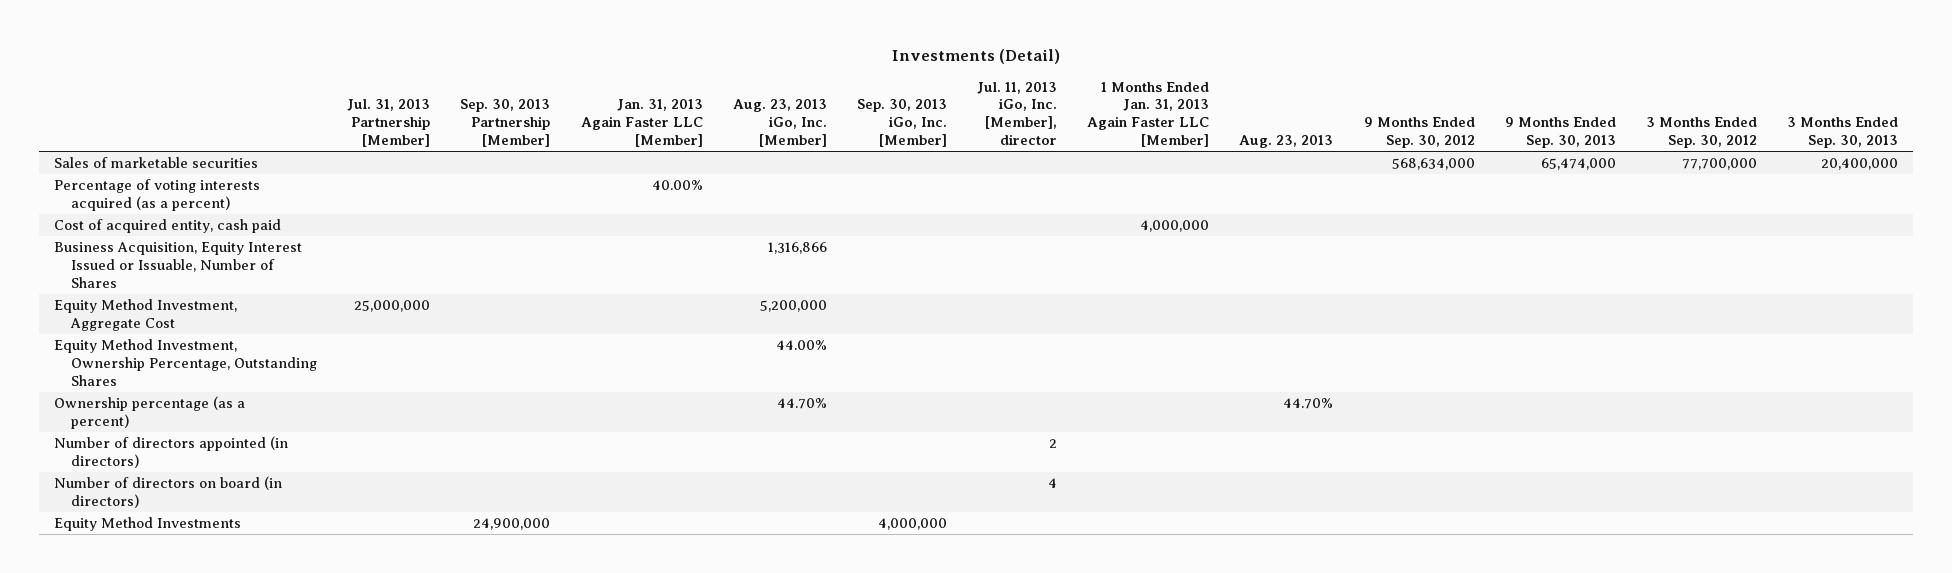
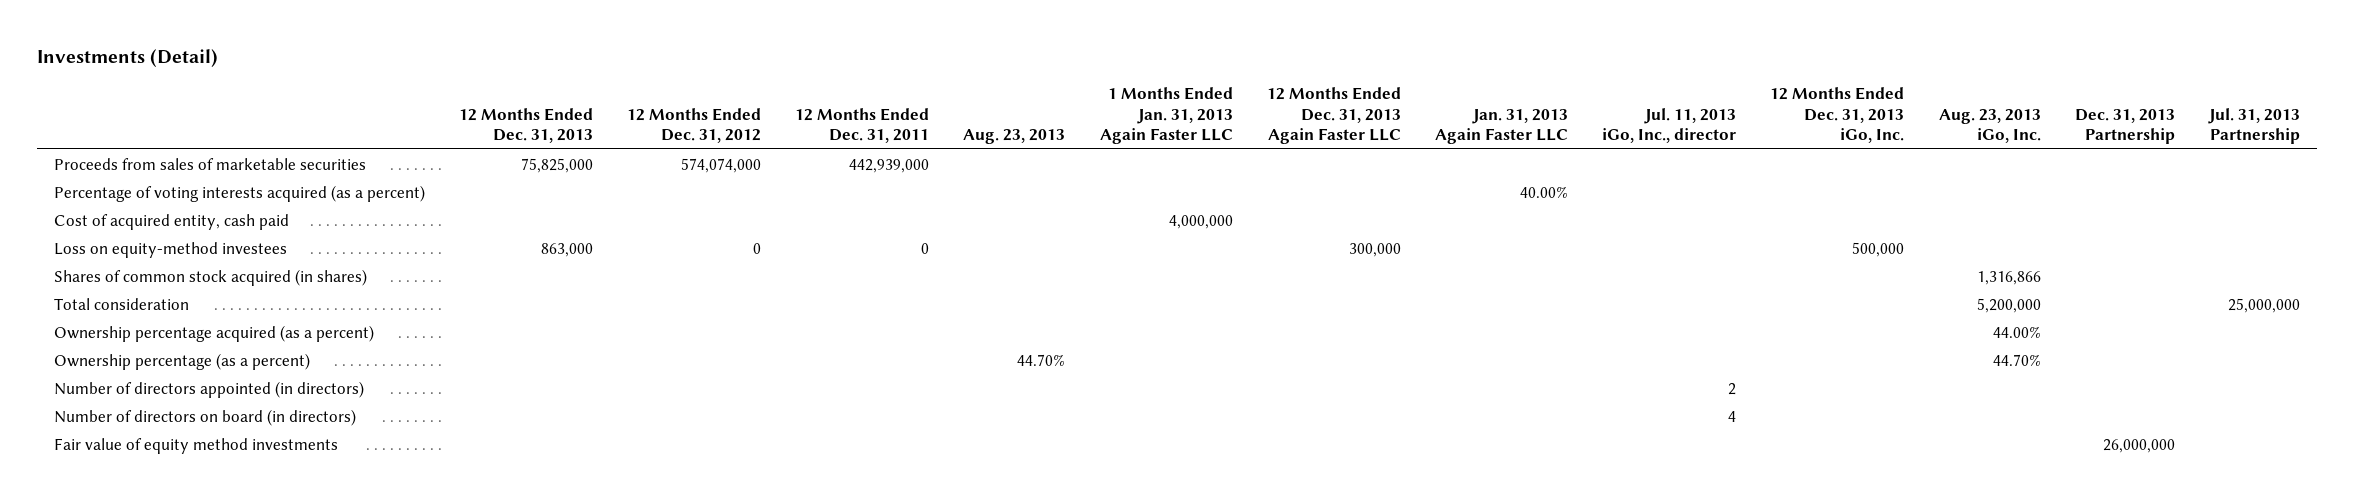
- | Jul. 31, 2013 Partnership [Member] | Sep. 30, 2013 Partnership [Member] | Jan. 31, 2013 Again Faster LLC [Member] | Aug. 23, 2013 iGo, Inc. [Member] | Sep. 30, 2013 iGo, Inc. [Member] | Jul. 11, 2013 iGo, Inc. [Member], director | 1 Months Ended Jan. 31, 2013 Again Faster LLC [Member] | Aug. 23, 2013 | 9 Months Ended Sep. 30, 2012 | 9 Months Ended Sep. 30, 2013 | 3 Months Ended Sep. 30, 2012 | 3 Months Ended Sep. 30, 2013
+ | 12 Months Ended Dec. 31, 2013 | 12 Months Ended Dec. 31, 2012 | 12 Months Ended Dec. 31, 2011 | Aug. 23, 2013 | 1 Months Ended Jan. 31, 2013 Again Faster LLC | 12 Months Ended Dec. 31, 2013 Again Faster LLC | Jan. 31, 2013 Again Faster LLC | Jul. 11, 2013 iGo, Inc., director | 12 Months Ended Dec. 31, 2013 iGo, Inc. | Aug. 23, 2013 iGo, Inc. | Dec. 31, 2013 Partnership | Jul. 31, 2013 Partnership
- Sales of marketable securities | | | | | | | | | 568,634,000 | 65,474,000 | 77,700,000 | 20,400,000
+ Proceeds from sales of marketable securities | 75,825,000 | 574,074,000 | 442,939,000 | | | | | | | | |
- Business Acquisition, Equity Interest Issued or Issuable, Number of Shares | | | | 1,316,866 | | | | | | | |
- Equity Method Investment, Aggregate Cost | 25,000,000 | | | 5,200,000 | | | | | | | |
- Equity Method Investment, Ownership Percentage, Outstanding Shares | | | | 44.00% | | | | | | | |
+ Loss on equity-method investees | 863,000 | 0 | 0 | | | 300,000 | | | 500,000 | | |
+ Shares of common stock acquired (in shares) | | | | | | | | | | 1,316,866 | |
+ Total consideration | | | | | | | | | | 5,200,000 | | 25,000,000
+ Ownership percentage acquired (as a percent) | | | | | | | | | | 44.00% | |
- Equity Method Investments | | 24,900,000 | | | 4,000,000 | | | | | | |
+ Fair value of equity method investments | | | | | | | | | | | 26,000,000 |

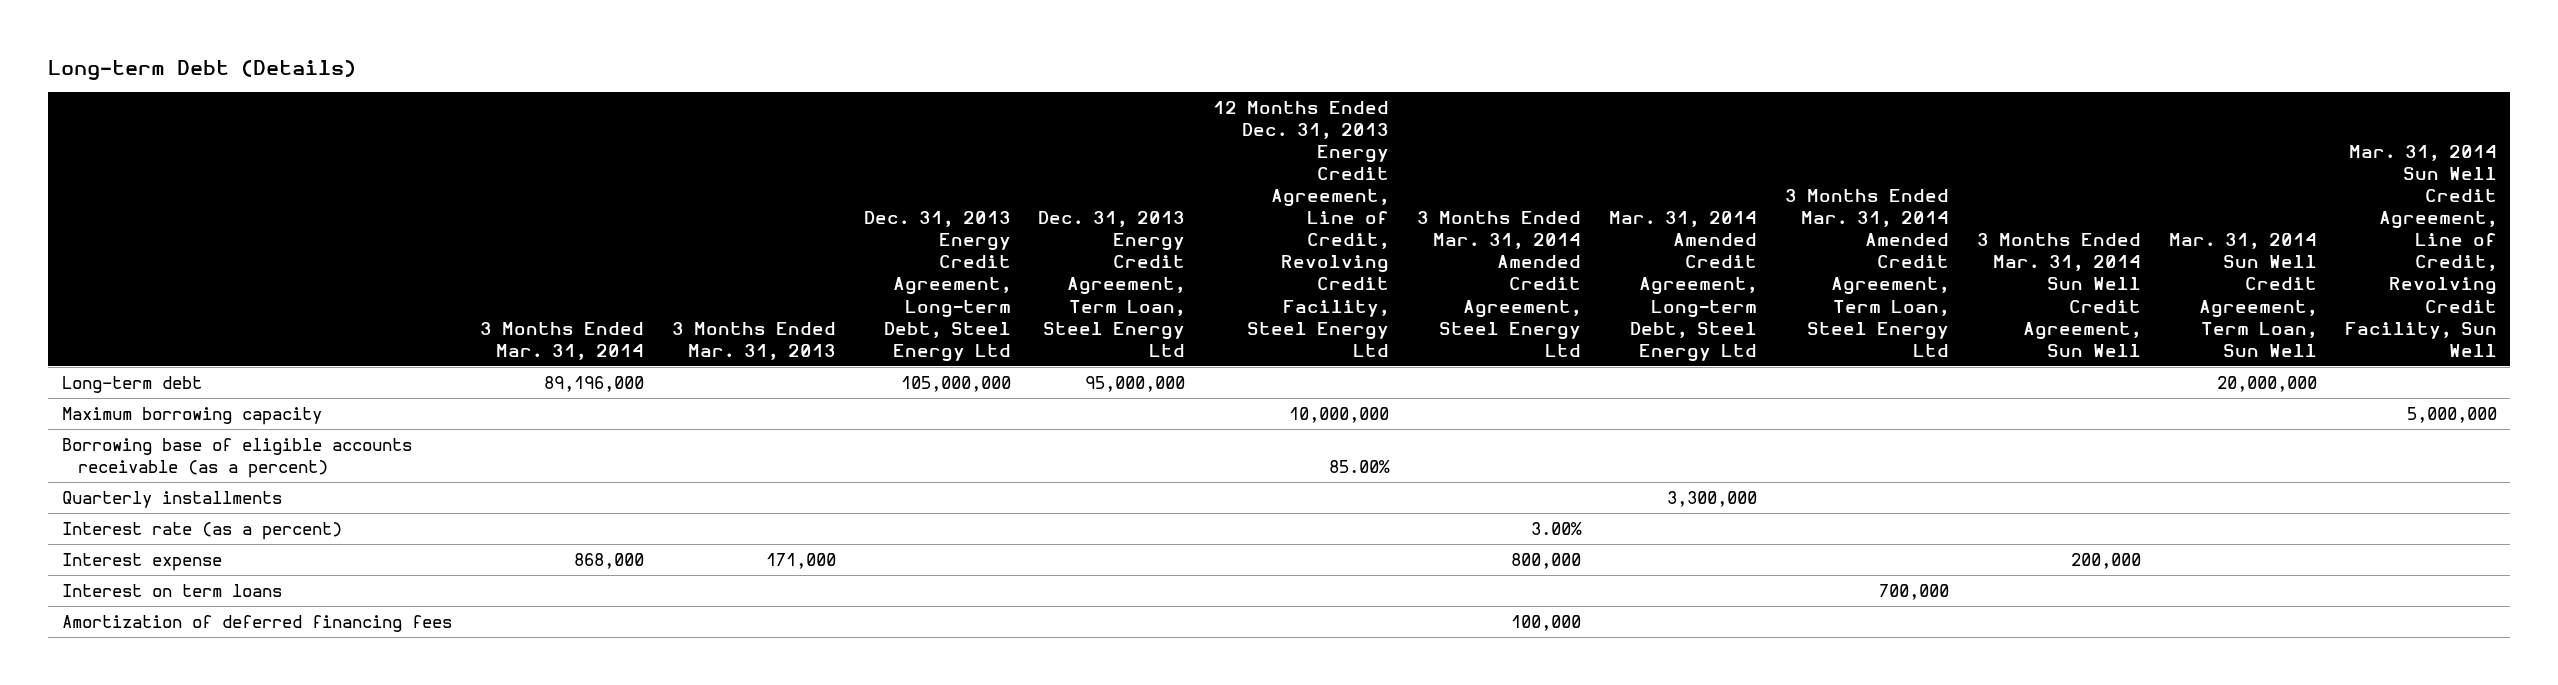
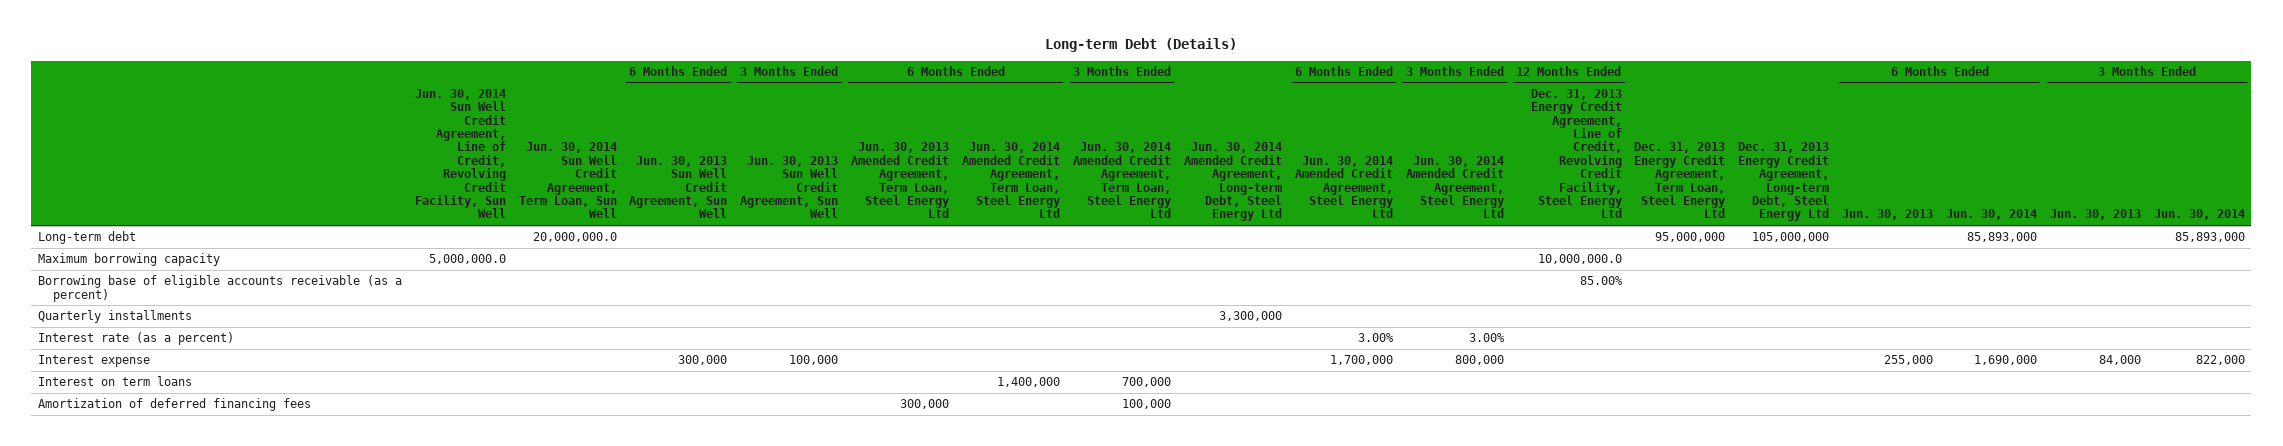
- | 3 Months Ended Mar. 31, 2014 | 3 Months Ended Mar. 31, 2013 | Dec. 31, 2013 Energy Credit Agreement, Long-term Debt, Steel Energy Ltd | Dec. 31, 2013 Energy Credit Agreement, Term Loan, Steel Energy Ltd | 12 Months Ended Dec. 31, 2013 Energy Credit Agreement, Line of Credit, Revolving Credit Facility, Steel Energy Ltd | 3 Months Ended Mar. 31, 2014 Amended Credit Agreement, Steel Energy Ltd | Mar. 31, 2014 Amended Credit Agreement, Long-term Debt, Steel Energy Ltd | 3 Months Ended Mar. 31, 2014 Amended Credit Agreement, Term Loan, Steel Energy Ltd | 3 Months Ended Mar. 31, 2014 Sun Well Credit Agreement, Sun Well | Mar. 31, 2014 Sun Well Credit Agreement, Term Loan, Sun Well | Mar. 31, 2014 Sun Well Credit Agreement, Line of Credit, Revolving Credit Facility, Sun Well
+ | Jun. 30, 2014 Sun Well Credit Agreement, Line of Credit, Revolving Credit Facility, Sun Well | Jun. 30, 2014 Sun Well Credit Agreement, Term Loan, Sun Well | 6 Months Ended Jun. 30, 2013 Sun Well Credit Agreement, Sun Well | 3 Months Ended Jun. 30, 2013 Sun Well Credit Agreement, Sun Well | 6 Months Ended Jun. 30, 2013 Amended Credit Agreement, Term Loan, Steel Energy Ltd | 6 Months Ended Jun. 30, 2014 Amended Credit Agreement, Term Loan, Steel Energy Ltd | 3 Months Ended Jun. 30, 2014 Amended Credit Agreement, Term Loan, Steel Energy Ltd | Jun. 30, 2014 Amended Credit Agreement, Long-term Debt, Steel Energy Ltd | 6 Months Ended Jun. 30, 2014 Amended Credit Agreement, Steel Energy Ltd | 3 Months Ended Jun. 30, 2014 Amended Credit Agreement, Steel Energy Ltd | 12 Months Ended Dec. 31, 2013 Energy Credit Agreement, Line of Credit, Revolving Credit Facility, Steel Energy Ltd | Dec. 31, 2013 Energy Credit Agreement, Term Loan, Steel Energy Ltd | Dec. 31, 2013 Energy Credit Agreement, Long-term Debt, Steel Energy Ltd | 6 Months Ended Jun. 30, 2013 | 6 Months Ended Jun. 30, 2014 | 3 Months Ended Jun. 30, 2013 | 3 Months Ended Jun. 30, 2014
- Maximum borrowing capacity | | | | | 10,000,000 | | | | | | 5,000,000
+ Maximum borrowing capacity | 5,000,000.0 | | | | | | | | | | 10,000,000.0 | | | | | |

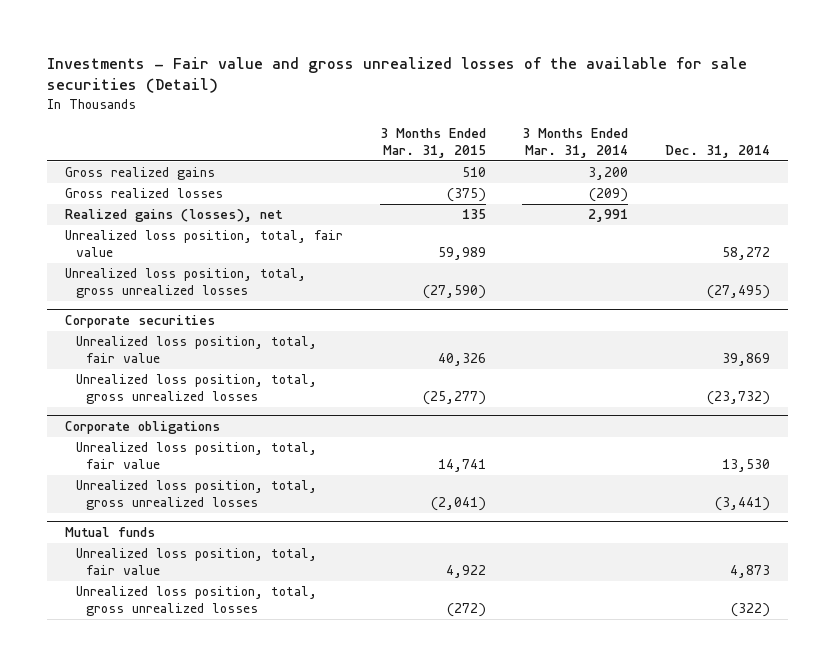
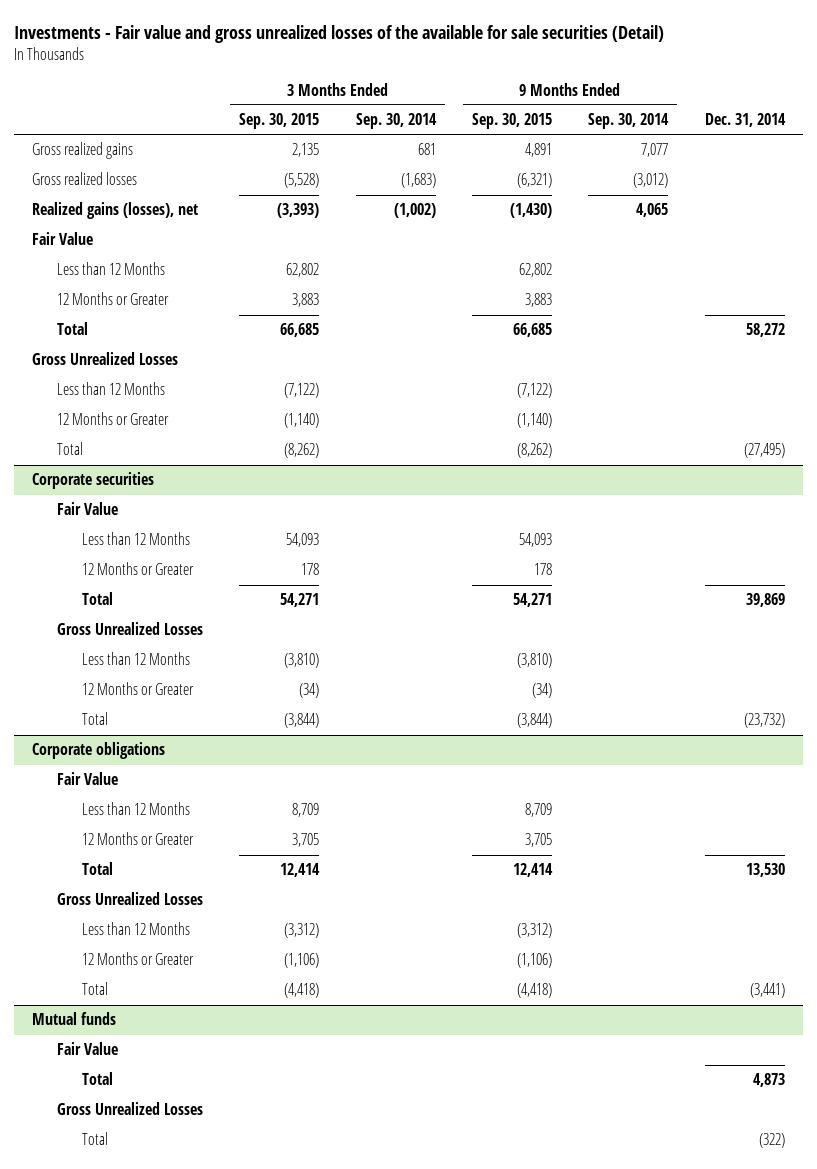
- | 3 Months Ended Mar. 31, 2015 | 3 Months Ended Mar. 31, 2014 | Dec. 31, 2014
+ | 3 Months Ended Sep. 30, 2015 | 3 Months Ended Sep. 30, 2014 | 9 Months Ended Sep. 30, 2015 | 9 Months Ended Sep. 30, 2014 | Dec. 31, 2014
- Unrealized loss position, total, fair value | 59,989 | | 58,272
- Unrealized loss position, total, gross unrealized losses | (27,590) | | (27,495)
+ Fair Value
+ Less than 12 Months | 62,802 | | 62,802 | |
+ 12 Months or Greater | 3,883 | | 3,883 | |
+ Total | 66,685 | | 66,685 | | 58,272
+ Gross Unrealized Losses
+ Less than 12 Months | (7,122) | | (7,122) | |
+ 12 Months or Greater | (1,140) | | (1,140) | |
+ Total | (8,262) | | (8,262) | | (27,495)
@ Corporate securities
- Unrealized loss position, total, fair value | 40,326 | | 39,869
- Unrealized loss position, total, gross unrealized losses | (25,277) | | (23,732)
+ Fair Value
+ Less than 12 Months | 54,093 | | 54,093 | |
+ 12 Months or Greater | 178 | | 178 | |
+ Total | 54,271 | | 54,271 | | 39,869
+ Gross Unrealized Losses
+ Less than 12 Months | (3,810) | | (3,810) | |
+ 12 Months or Greater | (34) | | (34) | |
+ Total | (3,844) | | (3,844) | | (23,732)
@ Corporate obligations
- Unrealized loss position, total, fair value | 14,741 | | 13,530
- Unrealized loss position, total, gross unrealized losses | (2,041) | | (3,441)
+ Fair Value
+ Less than 12 Months | 8,709 | | 8,709 | |
+ 12 Months or Greater | 3,705 | | 3,705 | |
+ Total | 12,414 | | 12,414 | | 13,530
+ Gross Unrealized Losses
+ Less than 12 Months | (3,312) | | (3,312) | |
+ 12 Months or Greater | (1,106) | | (1,106) | |
+ Total | (4,418) | | (4,418) | | (3,441)
@ Mutual funds
- Unrealized loss position, total, fair value | 4,922 | | 4,873
- Unrealized loss position, total, gross unrealized losses | (272) | | (322)
+ Fair Value
+ Total | | | | | 4,873
+ Gross Unrealized Losses
+ Total | | | | | (322)

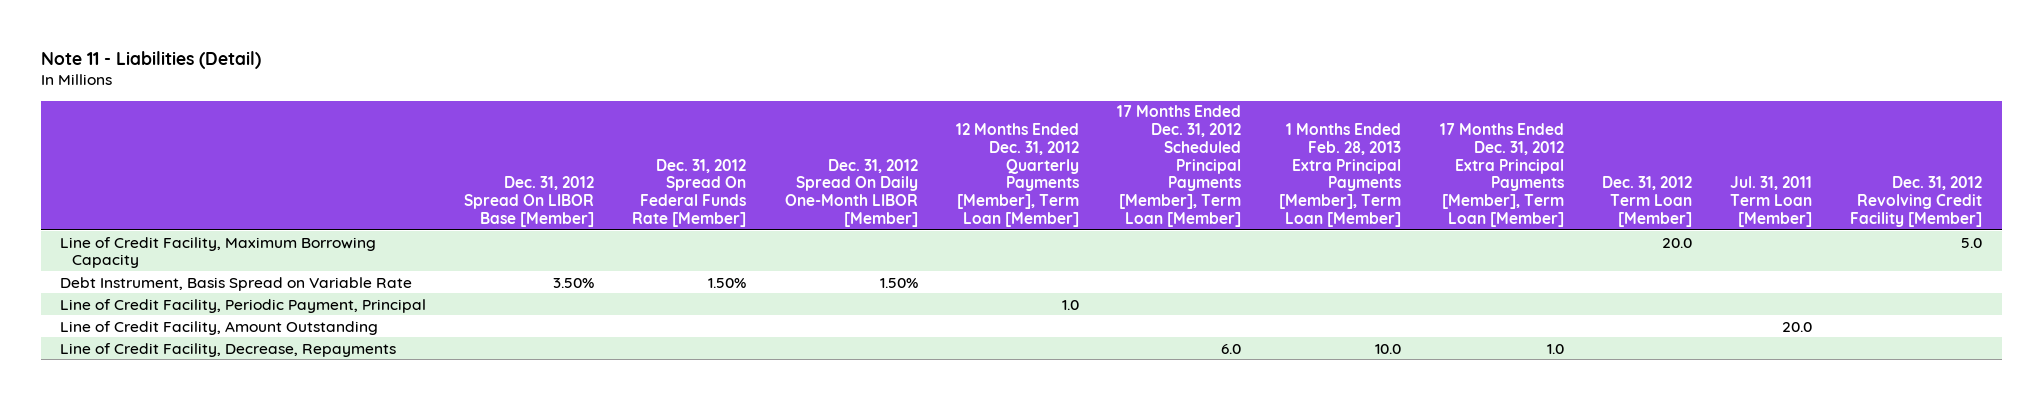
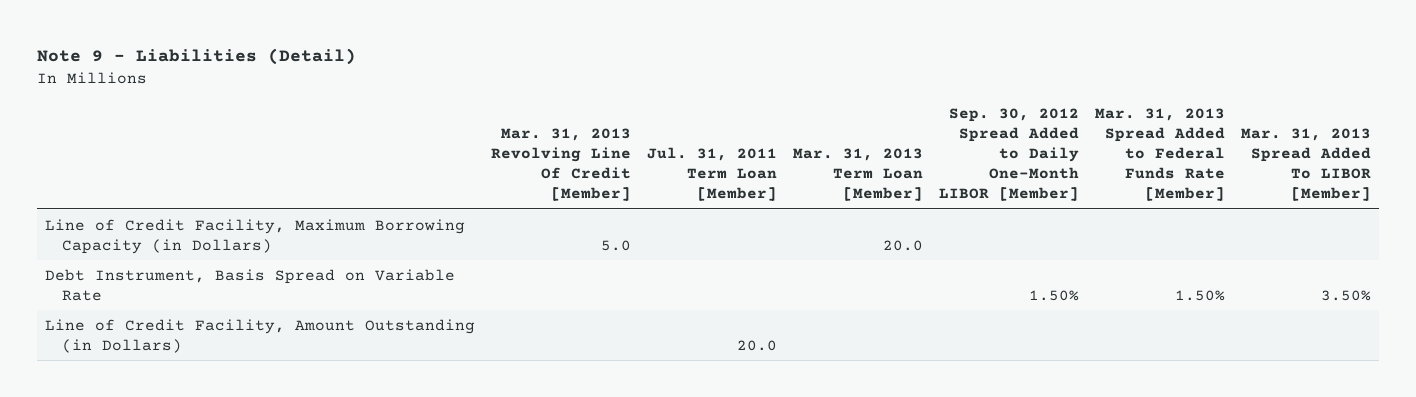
- Note 11 - Liabilities (Detail)
+ Note 9 - Liabilities (Detail)
- | Dec. 31, 2012 Spread On LIBOR Base [Member] | Dec. 31, 2012 Spread On Federal Funds Rate [Member] | Dec. 31, 2012 Spread On Daily One-Month LIBOR [Member] | 12 Months Ended Dec. 31, 2012 Quarterly Payments [Member], Term Loan [Member] | 17 Months Ended Dec. 31, 2012 Scheduled Principal Payments [Member], Term Loan [Member] | 1 Months Ended Feb. 28, 2013 Extra Principal Payments [Member], Term Loan [Member] | 17 Months Ended Dec. 31, 2012 Extra Principal Payments [Member], Term Loan [Member] | Dec. 31, 2012 Term Loan [Member] | Jul. 31, 2011 Term Loan [Member] | Dec. 31, 2012 Revolving Credit Facility [Member]
+ | Mar. 31, 2013 Revolving Line Of Credit [Member] | Jul. 31, 2011 Term Loan [Member] | Mar. 31, 2013 Term Loan [Member] | Sep. 30, 2012 Spread Added to Daily One-Month LIBOR [Member] | Mar. 31, 2013 Spread Added to Federal Funds Rate [Member] | Mar. 31, 2013 Spread Added To LIBOR [Member]
- Line of Credit Facility, Maximum Borrowing Capacity | | | | | | | | 20.0 | | 5.0
+ Line of Credit Facility, Maximum Borrowing Capacity (in Dollars) | 5.0 | | 20.0 | | |
- Line of Credit Facility, Periodic Payment, Principal | | | | 1.0 | | | | | |
- Line of Credit Facility, Amount Outstanding | | | | | | | | | 20.0 |
- Line of Credit Facility, Decrease, Repayments | | | | | 6.0 | 10.0 | 1.0 | | |
+ Line of Credit Facility, Amount Outstanding (in Dollars) | | 20.0 | | | |

